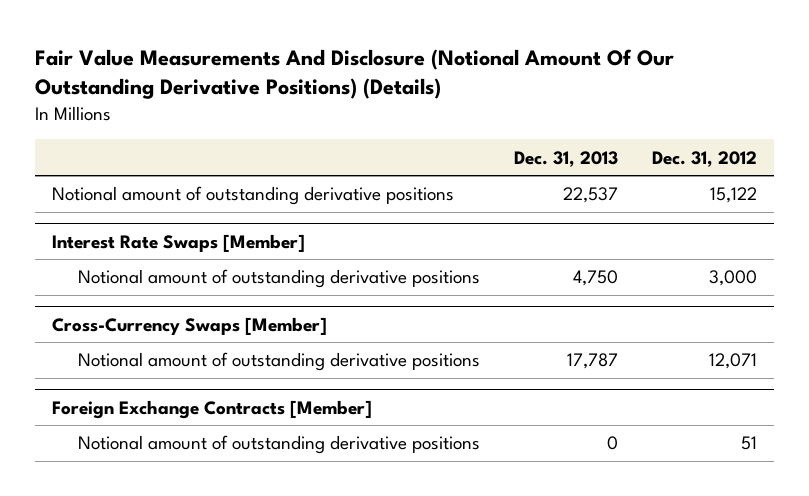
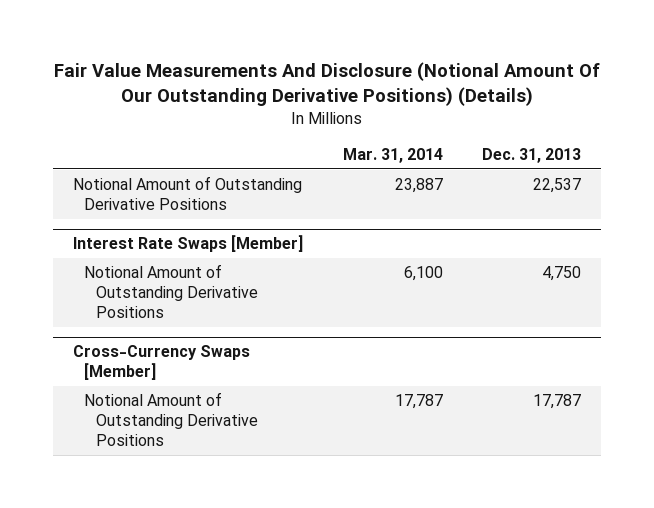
- | Dec. 31, 2013 | Dec. 31, 2012
+ | Mar. 31, 2014 | Dec. 31, 2013
- Notional amount of outstanding derivative positions | 22,537 | 15,122
+ Notional Amount of Outstanding Derivative Positions | 23,887 | 22,537
@ Interest Rate Swaps [Member]
- Notional amount of outstanding derivative positions | 4,750 | 3,000
+ Notional Amount of Outstanding Derivative Positions | 6,100 | 4,750
@ Cross-Currency Swaps [Member]
- Notional amount of outstanding derivative positions | 17,787 | 12,071
- Foreign Exchange Contracts [Member]
- Notional amount of outstanding derivative positions | 0 | 51
@ Cross-Currency Swaps [Member]
+ Notional Amount of Outstanding Derivative Positions | 17,787 | 17,787

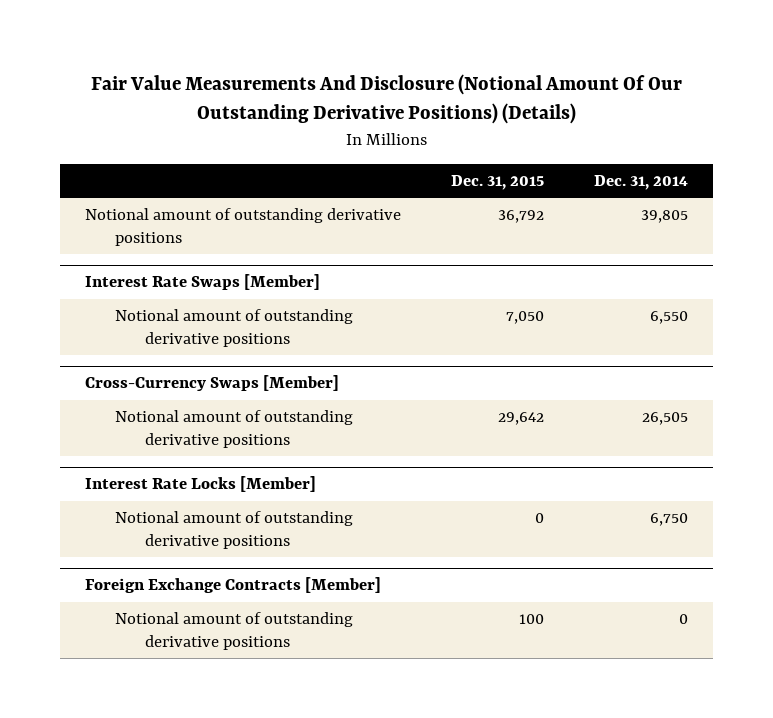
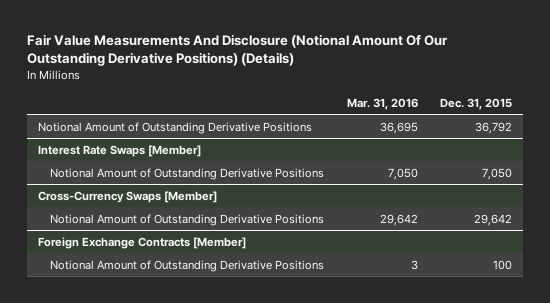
- | Dec. 31, 2015 | Dec. 31, 2014
+ | Mar. 31, 2016 | Dec. 31, 2015
- Notional amount of outstanding derivative positions | 36,792 | 39,805
+ Notional Amount of Outstanding Derivative Positions | 36,695 | 36,792
@ Interest Rate Swaps [Member]
- Notional amount of outstanding derivative positions | 7,050 | 6,550
+ Notional Amount of Outstanding Derivative Positions | 7,050 | 7,050
@ Cross-Currency Swaps [Member]
- Notional amount of outstanding derivative positions | 29,642 | 26,505
- Interest Rate Locks [Member]
- Notional amount of outstanding derivative positions | 0 | 6,750
@ Cross-Currency Swaps [Member]
+ Notional Amount of Outstanding Derivative Positions | 29,642 | 29,642
@ Foreign Exchange Contracts [Member]
- Notional amount of outstanding derivative positions | 100 | 0
+ Notional Amount of Outstanding Derivative Positions | 3 | 100

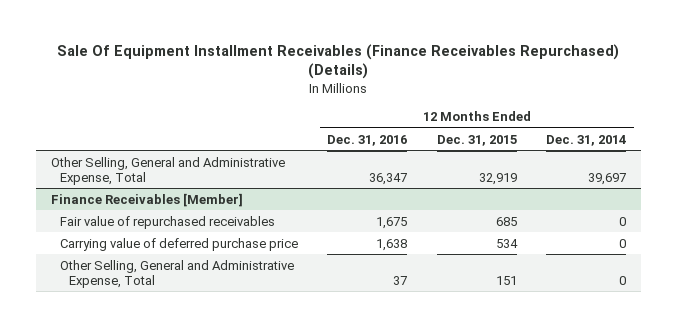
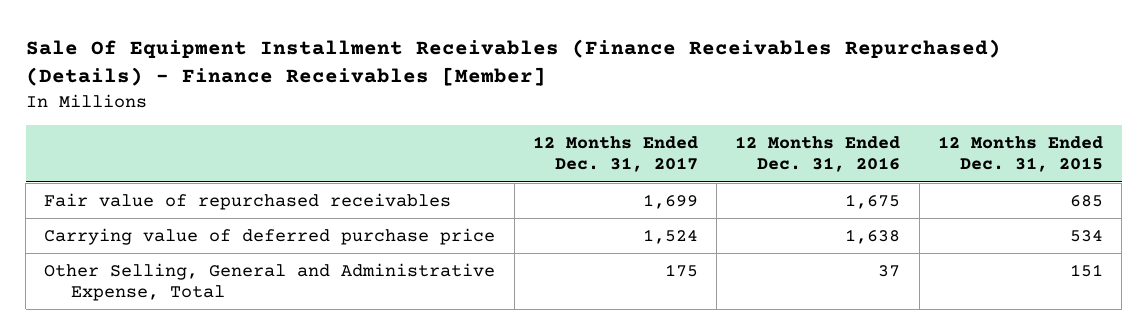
- Sale Of Equipment Installment Receivables (Finance Receivables Repurchased) (Details)
+ Sale Of Equipment Installment Receivables (Finance Receivables Repurchased) (Details) - Finance Receivables [Member]
- | 12 Months Ended Dec. 31, 2016 | 12 Months Ended Dec. 31, 2015 | 12 Months Ended Dec. 31, 2014
+ | 12 Months Ended Dec. 31, 2017 | 12 Months Ended Dec. 31, 2016 | 12 Months Ended Dec. 31, 2015
- Other Selling, General and Administrative Expense, Total | 36,347 | 32,919 | 39,697
- Finance Receivables [Member]

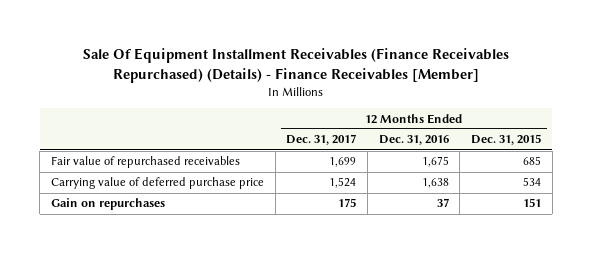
- Other Selling, General and Administrative Expense, Total | 175 | 37 | 151
+ Gain on repurchases | 175 | 37 | 151

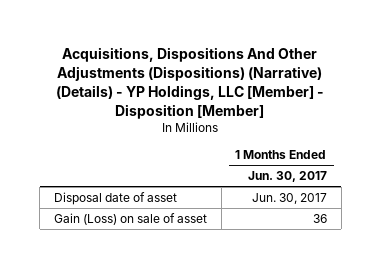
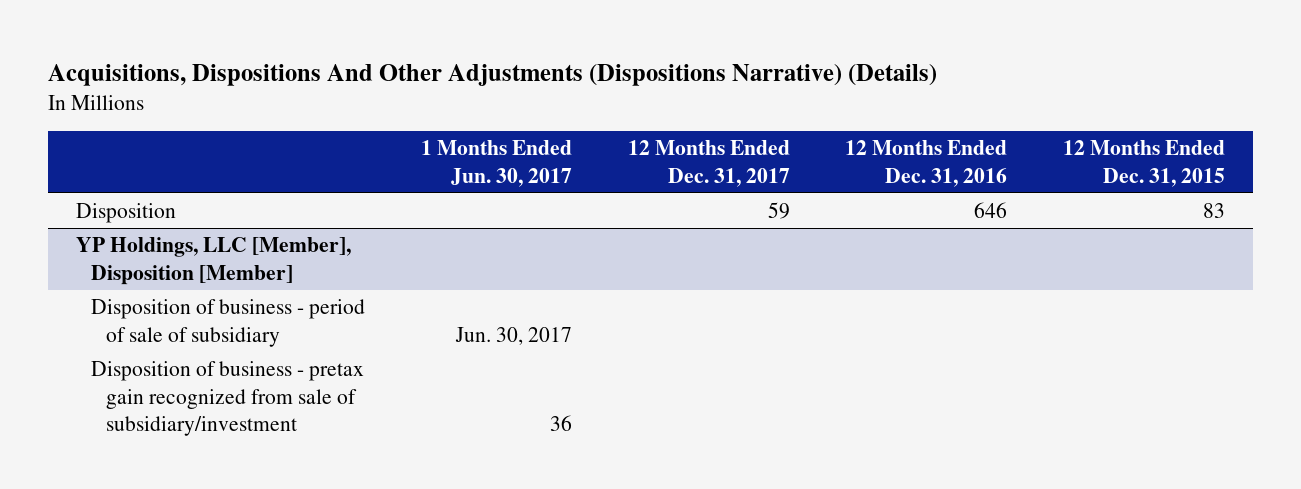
- Acquisitions, Dispositions And Other Adjustments (Dispositions) (Narrative) (Details) - YP Holdings, LLC [Member] - Disposition [Member]
+ Acquisitions, Dispositions And Other Adjustments (Dispositions Narrative) (Details)
- | 1 Months Ended Jun. 30, 2017
+ | 1 Months Ended Jun. 30, 2017 | 12 Months Ended Dec. 31, 2017 | 12 Months Ended Dec. 31, 2016 | 12 Months Ended Dec. 31, 2015
- Disposal date of asset | Jun. 30, 2017
- Gain (Loss) on sale of asset | 36
+ Disposition | | 59 | 646 | 83
+ YP Holdings, LLC [Member], Disposition [Member]
+ Disposition of business - period of sale of subsidiary | Jun. 30, 2017 | | |
+ Disposition of business - pretax gain recognized from sale of subsidiary/investment | 36 | | |

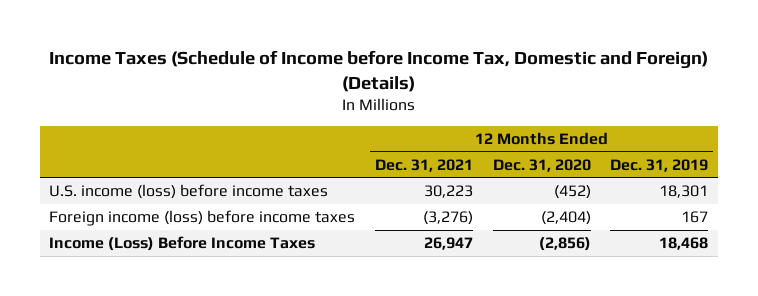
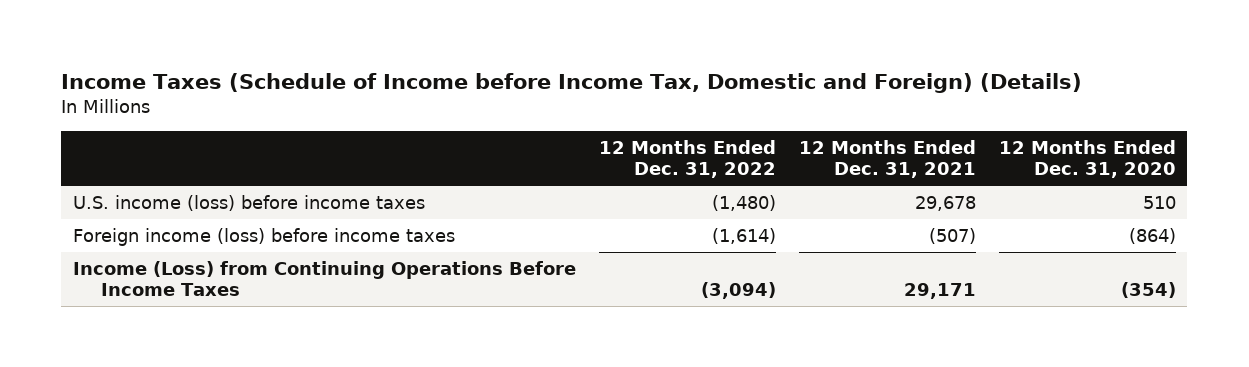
- | 12 Months Ended Dec. 31, 2021 | 12 Months Ended Dec. 31, 2020 | 12 Months Ended Dec. 31, 2019
+ | 12 Months Ended Dec. 31, 2022 | 12 Months Ended Dec. 31, 2021 | 12 Months Ended Dec. 31, 2020
- U.S. income (loss) before income taxes | 30,223 | (452) | 18,301
- Foreign income (loss) before income taxes | (3,276) | (2,404) | 167
- Income (Loss) Before Income Taxes | 26,947 | (2,856) | 18,468
+ U.S. income (loss) before income taxes | (1,480) | 29,678 | 510
+ Foreign income (loss) before income taxes | (1,614) | (507) | (864)
+ Income (Loss) from Continuing Operations Before Income Taxes | (3,094) | 29,171 | (354)

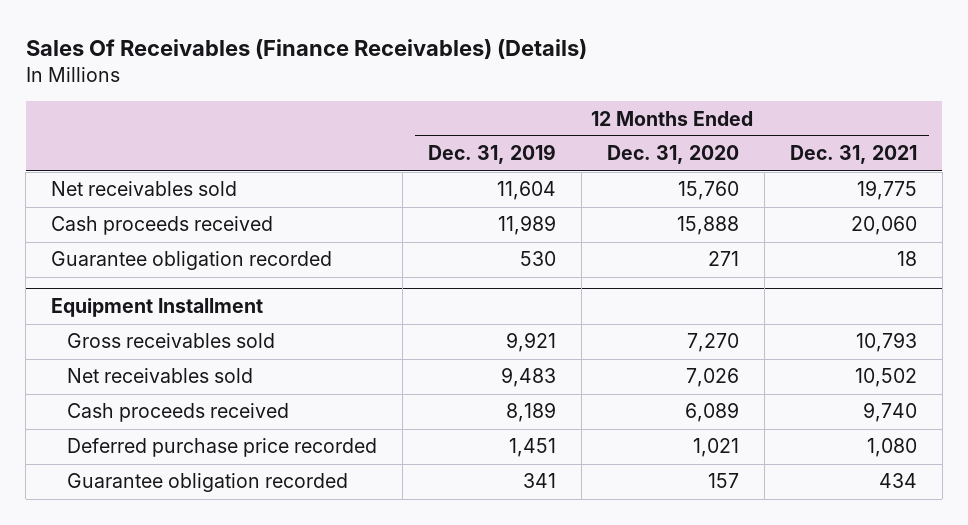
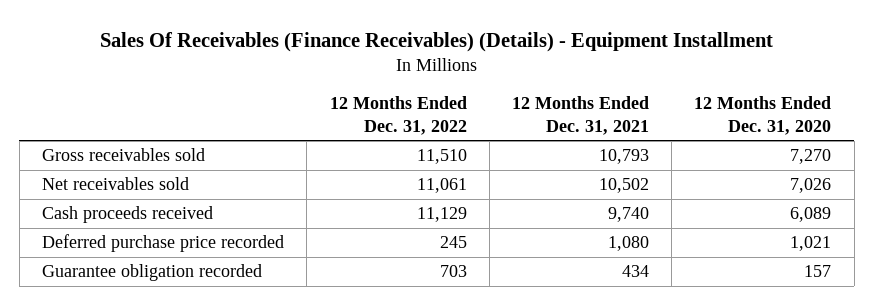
- Sales Of Receivables (Finance Receivables) (Details)
+ Sales Of Receivables (Finance Receivables) (Details) - Equipment Installment
- | 12 Months Ended Dec. 31, 2019 | 12 Months Ended Dec. 31, 2020 | 12 Months Ended Dec. 31, 2021
+ | 12 Months Ended Dec. 31, 2022 | 12 Months Ended Dec. 31, 2021 | 12 Months Ended Dec. 31, 2020
- Net receivables sold | 11,604 | 15,760 | 19,775
- Cash proceeds received | 11,989 | 15,888 | 20,060
- Guarantee obligation recorded | 530 | 271 | 18
- Equipment Installment

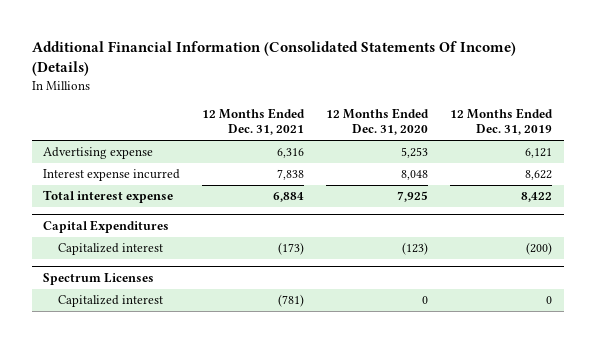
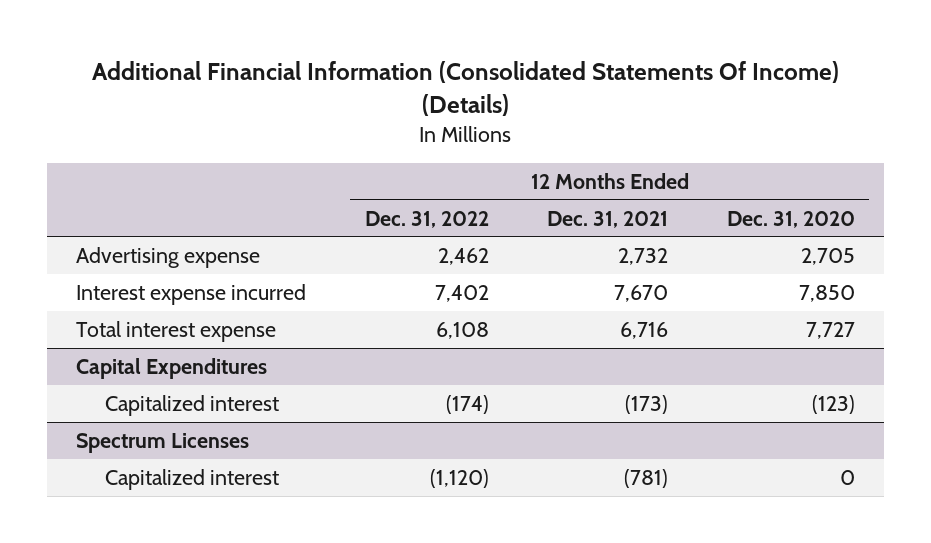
- | 12 Months Ended Dec. 31, 2021 | 12 Months Ended Dec. 31, 2020 | 12 Months Ended Dec. 31, 2019
+ | 12 Months Ended Dec. 31, 2022 | 12 Months Ended Dec. 31, 2021 | 12 Months Ended Dec. 31, 2020
- Advertising expense | 6,316 | 5,253 | 6,121
- Interest expense incurred | 7,838 | 8,048 | 8,622
- Total interest expense | 6,884 | 7,925 | 8,422
+ Advertising expense | 2,462 | 2,732 | 2,705
+ Interest expense incurred | 7,402 | 7,670 | 7,850
+ Total interest expense | 6,108 | 6,716 | 7,727

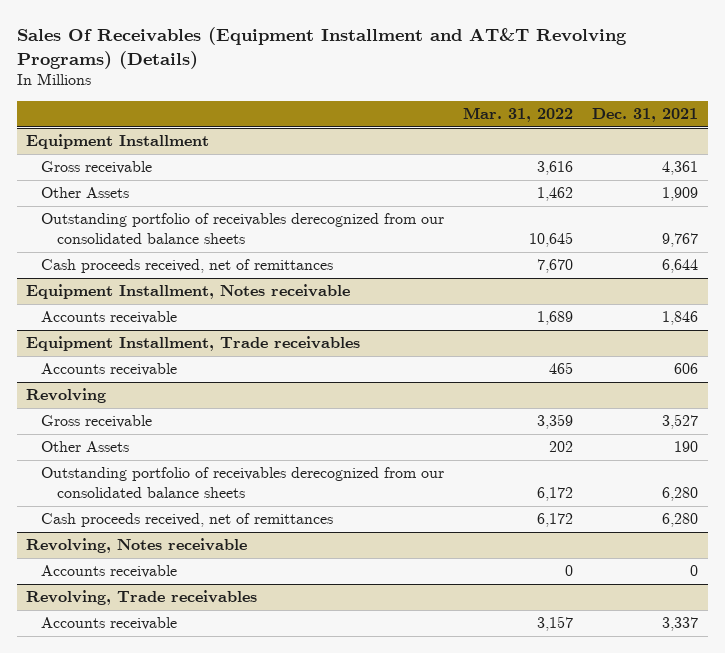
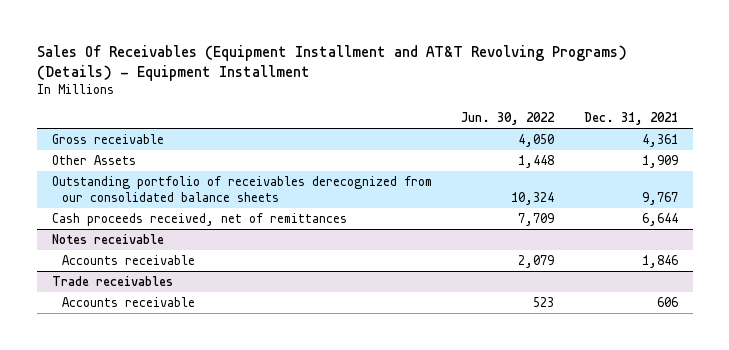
- Sales Of Receivables (Equipment Installment and AT&T Revolving Programs) (Details)
+ Sales Of Receivables (Equipment Installment and AT&T Revolving Programs) (Details) - Equipment Installment
- | Mar. 31, 2022 | Dec. 31, 2021
+ | Jun. 30, 2022 | Dec. 31, 2021
- Equipment Installment
- Equipment Installment, Notes receivable
+ Notes receivable
- Equipment Installment, Trade receivables
+ Trade receivables
- Revolving
- Gross receivable | 3,359 | 3,527
- Other Assets | 202 | 190
- Outstanding portfolio of receivables derecognized from our consolidated balance sheets | 6,172 | 6,280
- Cash proceeds received, net of remittances | 6,172 | 6,280
- Revolving, Notes receivable
- Accounts receivable | 0 | 0
- Revolving, Trade receivables
- Accounts receivable | 3,157 | 3,337

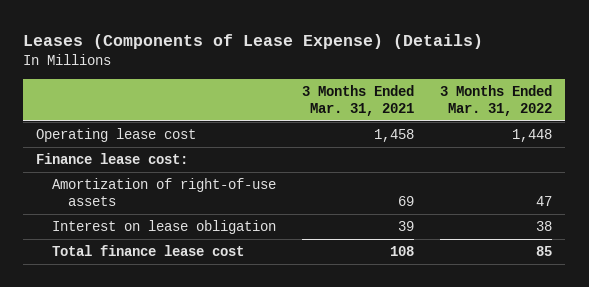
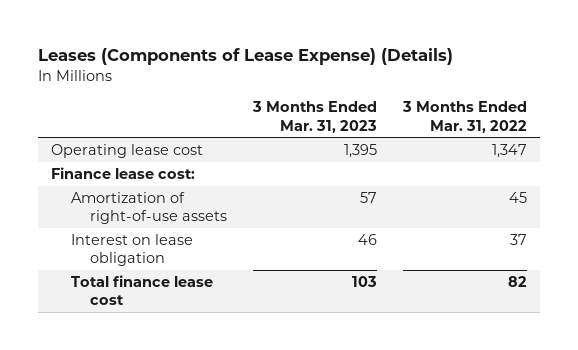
- | 3 Months Ended Mar. 31, 2021 | 3 Months Ended Mar. 31, 2022
+ | 3 Months Ended Mar. 31, 2023 | 3 Months Ended Mar. 31, 2022
- Operating lease cost | 1,458 | 1,448
+ Operating lease cost | 1,395 | 1,347
- Amortization of right-of-use assets | 69 | 47
- Interest on lease obligation | 39 | 38
- Total finance lease cost | 108 | 85
+ Amortization of right-of-use assets | 57 | 45
+ Interest on lease obligation | 46 | 37
+ Total finance lease cost | 103 | 82

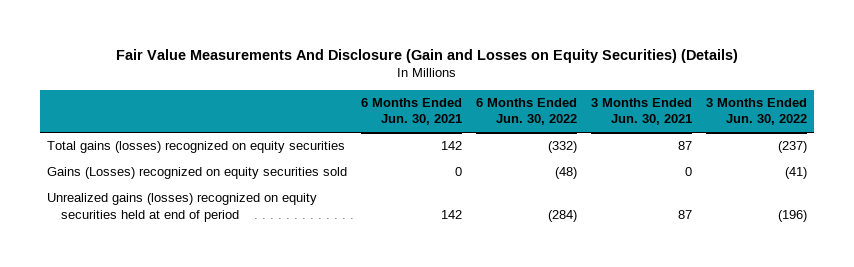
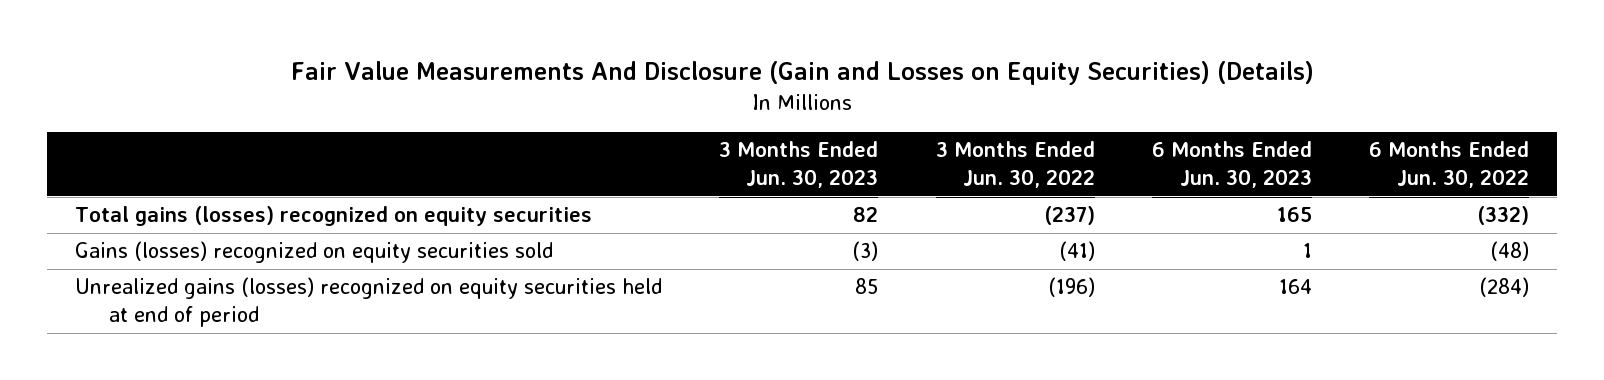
- | 6 Months Ended Jun. 30, 2021 | 6 Months Ended Jun. 30, 2022 | 3 Months Ended Jun. 30, 2021 | 3 Months Ended Jun. 30, 2022
+ | 3 Months Ended Jun. 30, 2023 | 3 Months Ended Jun. 30, 2022 | 6 Months Ended Jun. 30, 2023 | 6 Months Ended Jun. 30, 2022
- Gains (Losses) recognized on equity securities sold | 0 | (48) | 0 | (41)
+ Gains (losses) recognized on equity securities sold | (3) | (41) | 1 | (48)

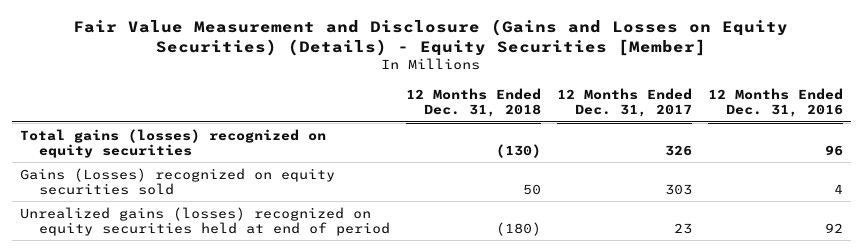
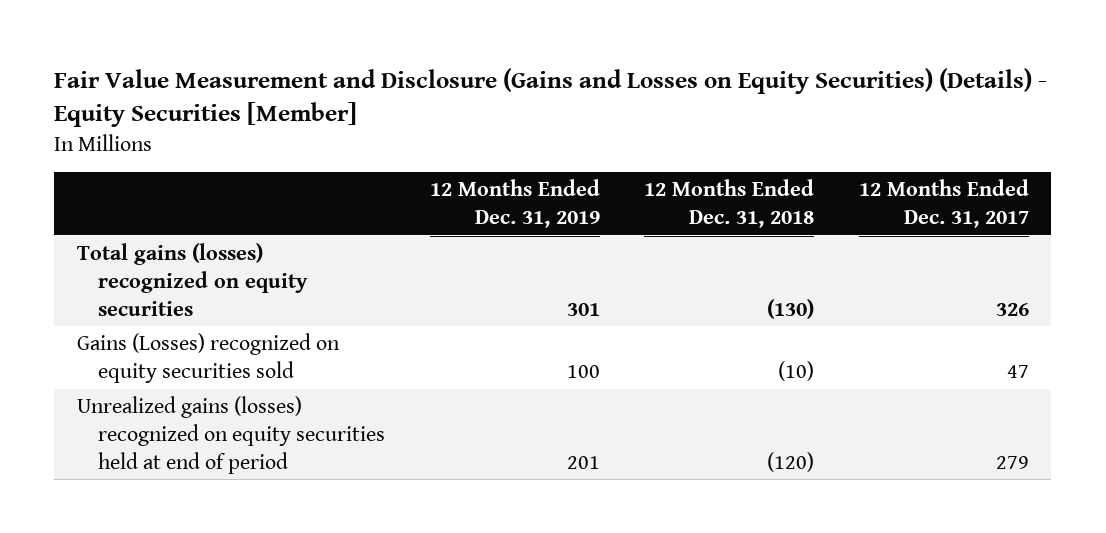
- | 12 Months Ended Dec. 31, 2018 | 12 Months Ended Dec. 31, 2017 | 12 Months Ended Dec. 31, 2016
+ | 12 Months Ended Dec. 31, 2019 | 12 Months Ended Dec. 31, 2018 | 12 Months Ended Dec. 31, 2017
- Gains (Losses) recognized on equity securities sold | 50 | 303 | 4
- Unrealized gains (losses) recognized on equity securities held at end of period | (180) | 23 | 92
+ Gains (Losses) recognized on equity securities sold | 100 | (10) | 47
+ Unrealized gains (losses) recognized on equity securities held at end of period | 201 | (120) | 279

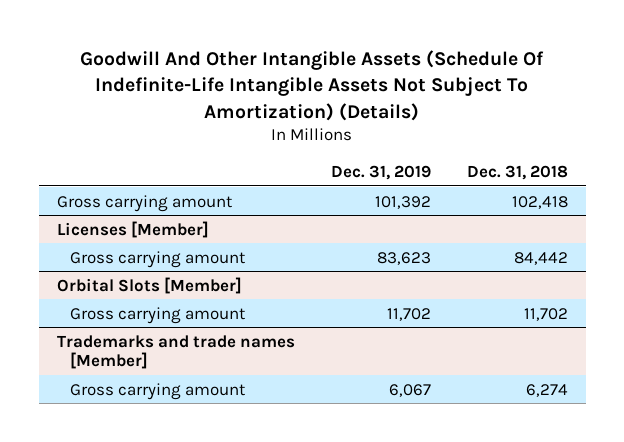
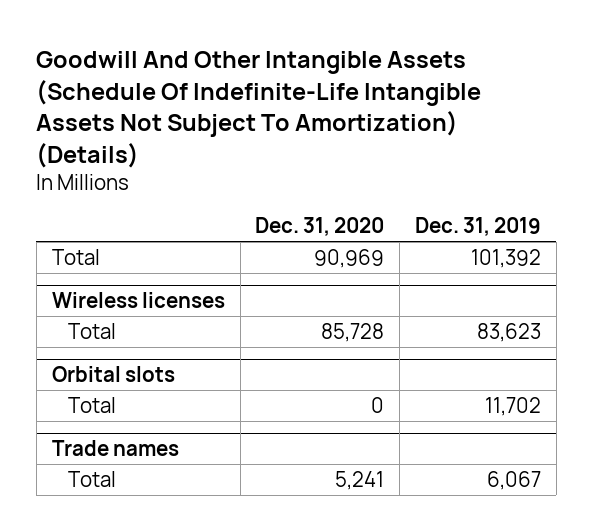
- | Dec. 31, 2019 | Dec. 31, 2018
+ | Dec. 31, 2020 | Dec. 31, 2019
- Gross carrying amount | 101,392 | 102,418
- Licenses [Member]
- Gross carrying amount | 83,623 | 84,442
- Orbital Slots [Member]
- Gross carrying amount | 11,702 | 11,702
- Trademarks and trade names [Member]
- Gross carrying amount | 6,067 | 6,274
+ Total | 90,969 | 101,392
+ Wireless licenses
+ Total | 85,728 | 83,623
+ Orbital slots
+ Total | 0 | 11,702
+ Trade names
+ Total | 5,241 | 6,067

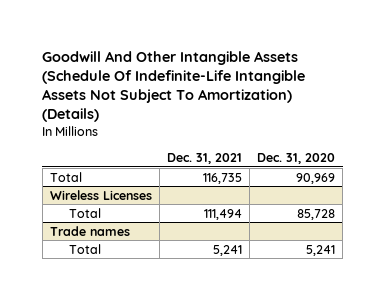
- | Dec. 31, 2020 | Dec. 31, 2019
+ | Dec. 31, 2021 | Dec. 31, 2020
- Wireless licenses
+ Wireless Licenses
- Orbital slots
- Total | 0 | 11,702

